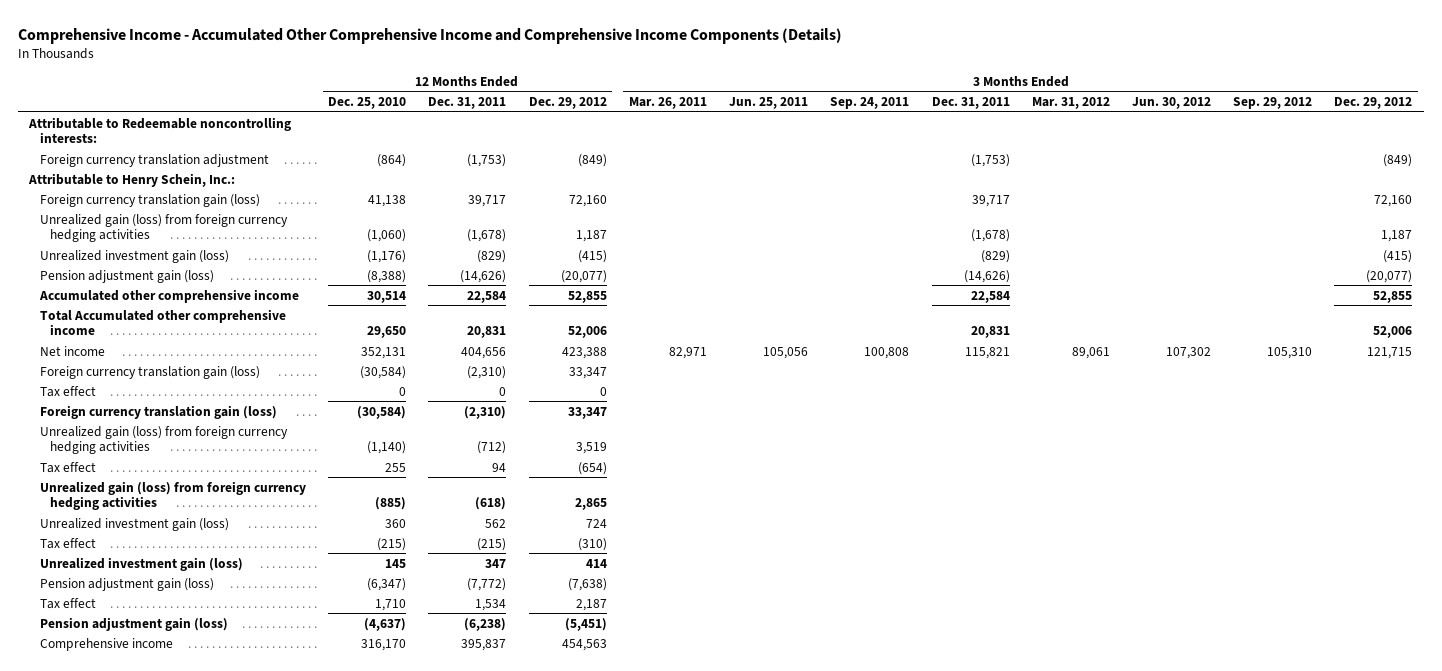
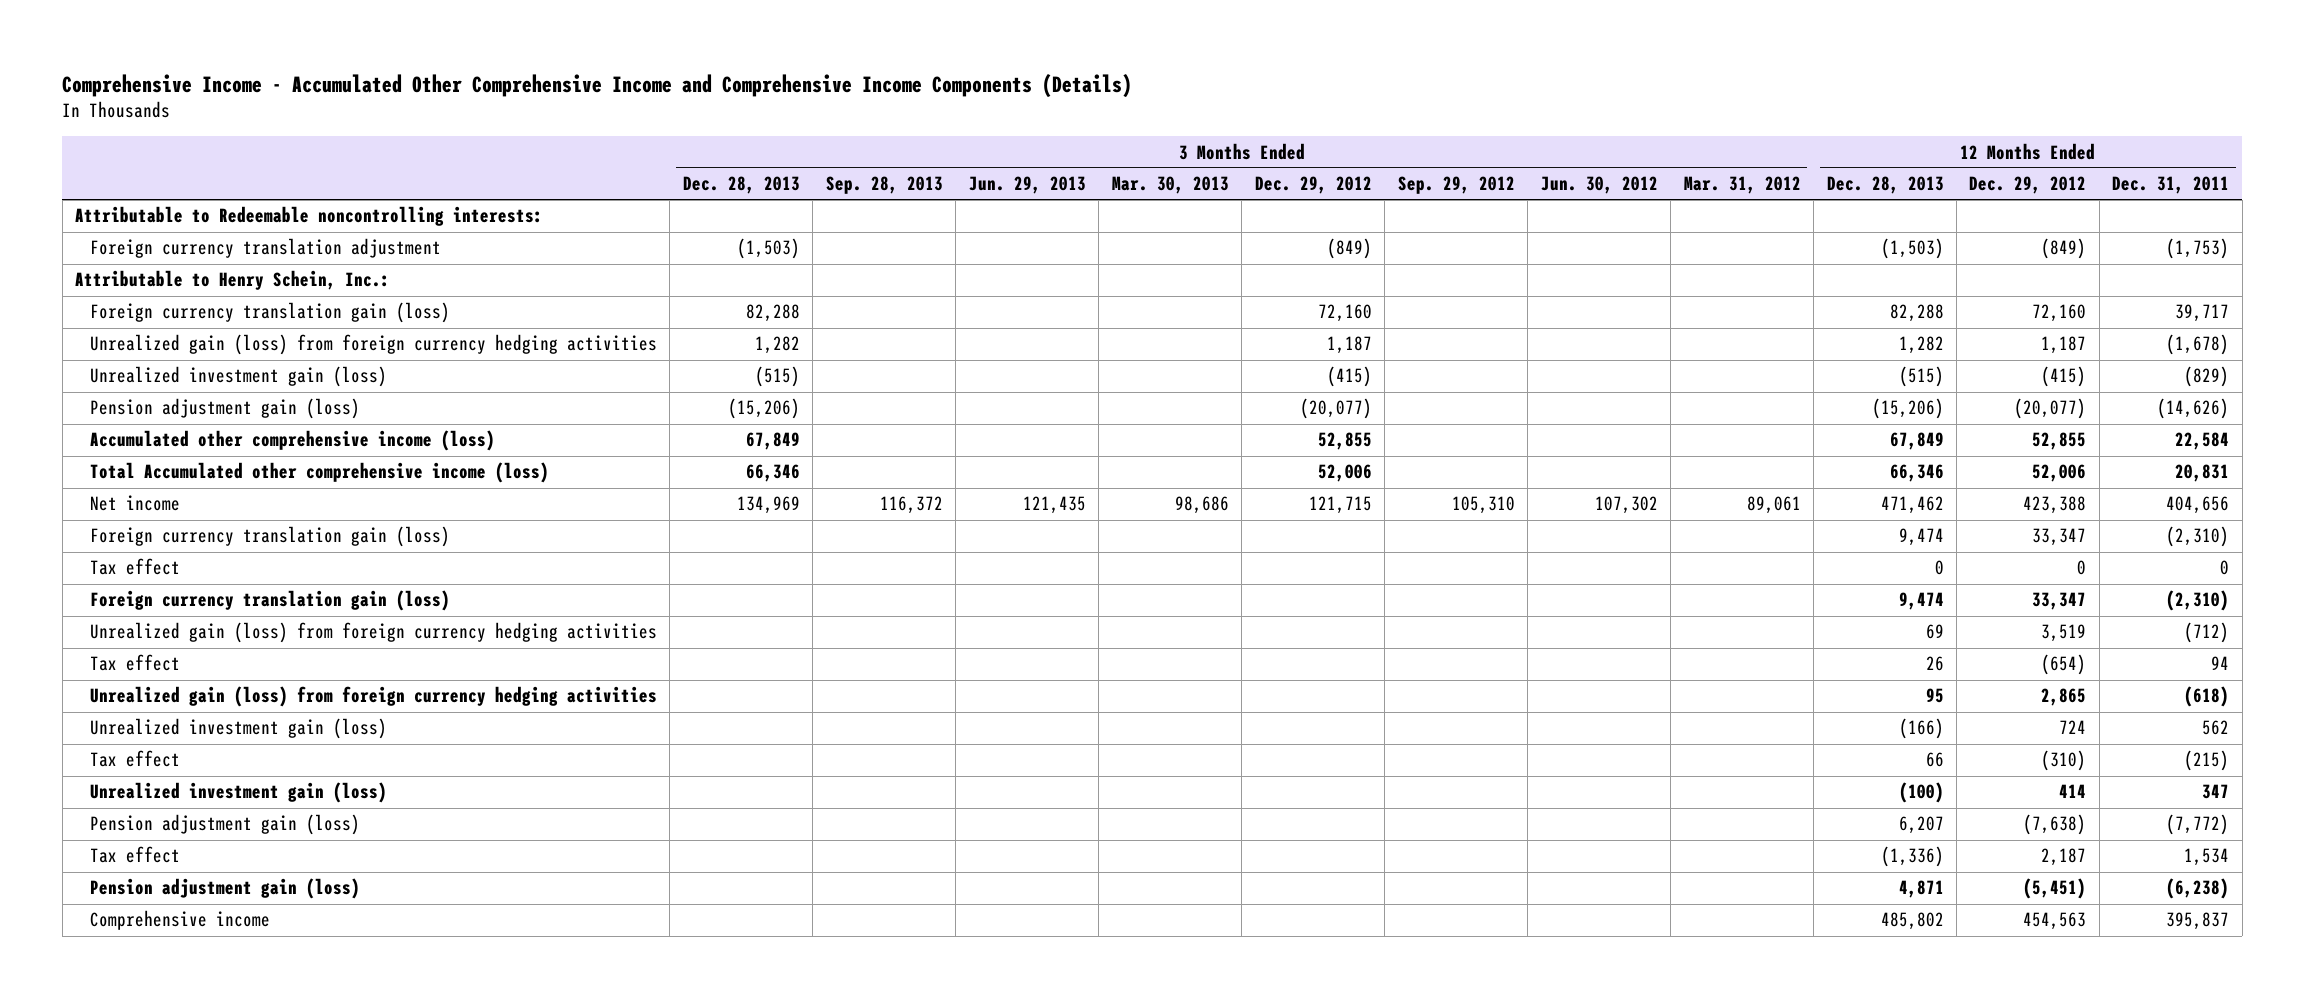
- | 12 Months Ended Dec. 25, 2010 | 12 Months Ended Dec. 31, 2011 | 12 Months Ended Dec. 29, 2012 | 3 Months Ended Mar. 26, 2011 | 3 Months Ended Jun. 25, 2011 | 3 Months Ended Sep. 24, 2011 | 3 Months Ended Dec. 31, 2011 | 3 Months Ended Mar. 31, 2012 | 3 Months Ended Jun. 30, 2012 | 3 Months Ended Sep. 29, 2012 | 3 Months Ended Dec. 29, 2012
+ | 3 Months Ended Dec. 28, 2013 | 3 Months Ended Sep. 28, 2013 | 3 Months Ended Jun. 29, 2013 | 3 Months Ended Mar. 30, 2013 | 3 Months Ended Dec. 29, 2012 | 3 Months Ended Sep. 29, 2012 | 3 Months Ended Jun. 30, 2012 | 3 Months Ended Mar. 31, 2012 | 12 Months Ended Dec. 28, 2013 | 12 Months Ended Dec. 29, 2012 | 12 Months Ended Dec. 31, 2011
- Accumulated other comprehensive income | 30,514 | 22,584 | 52,855 | | | | 22,584 | | | | 52,855
- Total Accumulated other comprehensive income | 29,650 | 20,831 | 52,006 | | | | 20,831 | | | | 52,006
+ Accumulated other comprehensive income (loss) | 67,849 | | | | 52,855 | | | | 67,849 | 52,855 | 22,584
+ Total Accumulated other comprehensive income (loss) | 66,346 | | | | 52,006 | | | | 66,346 | 52,006 | 20,831

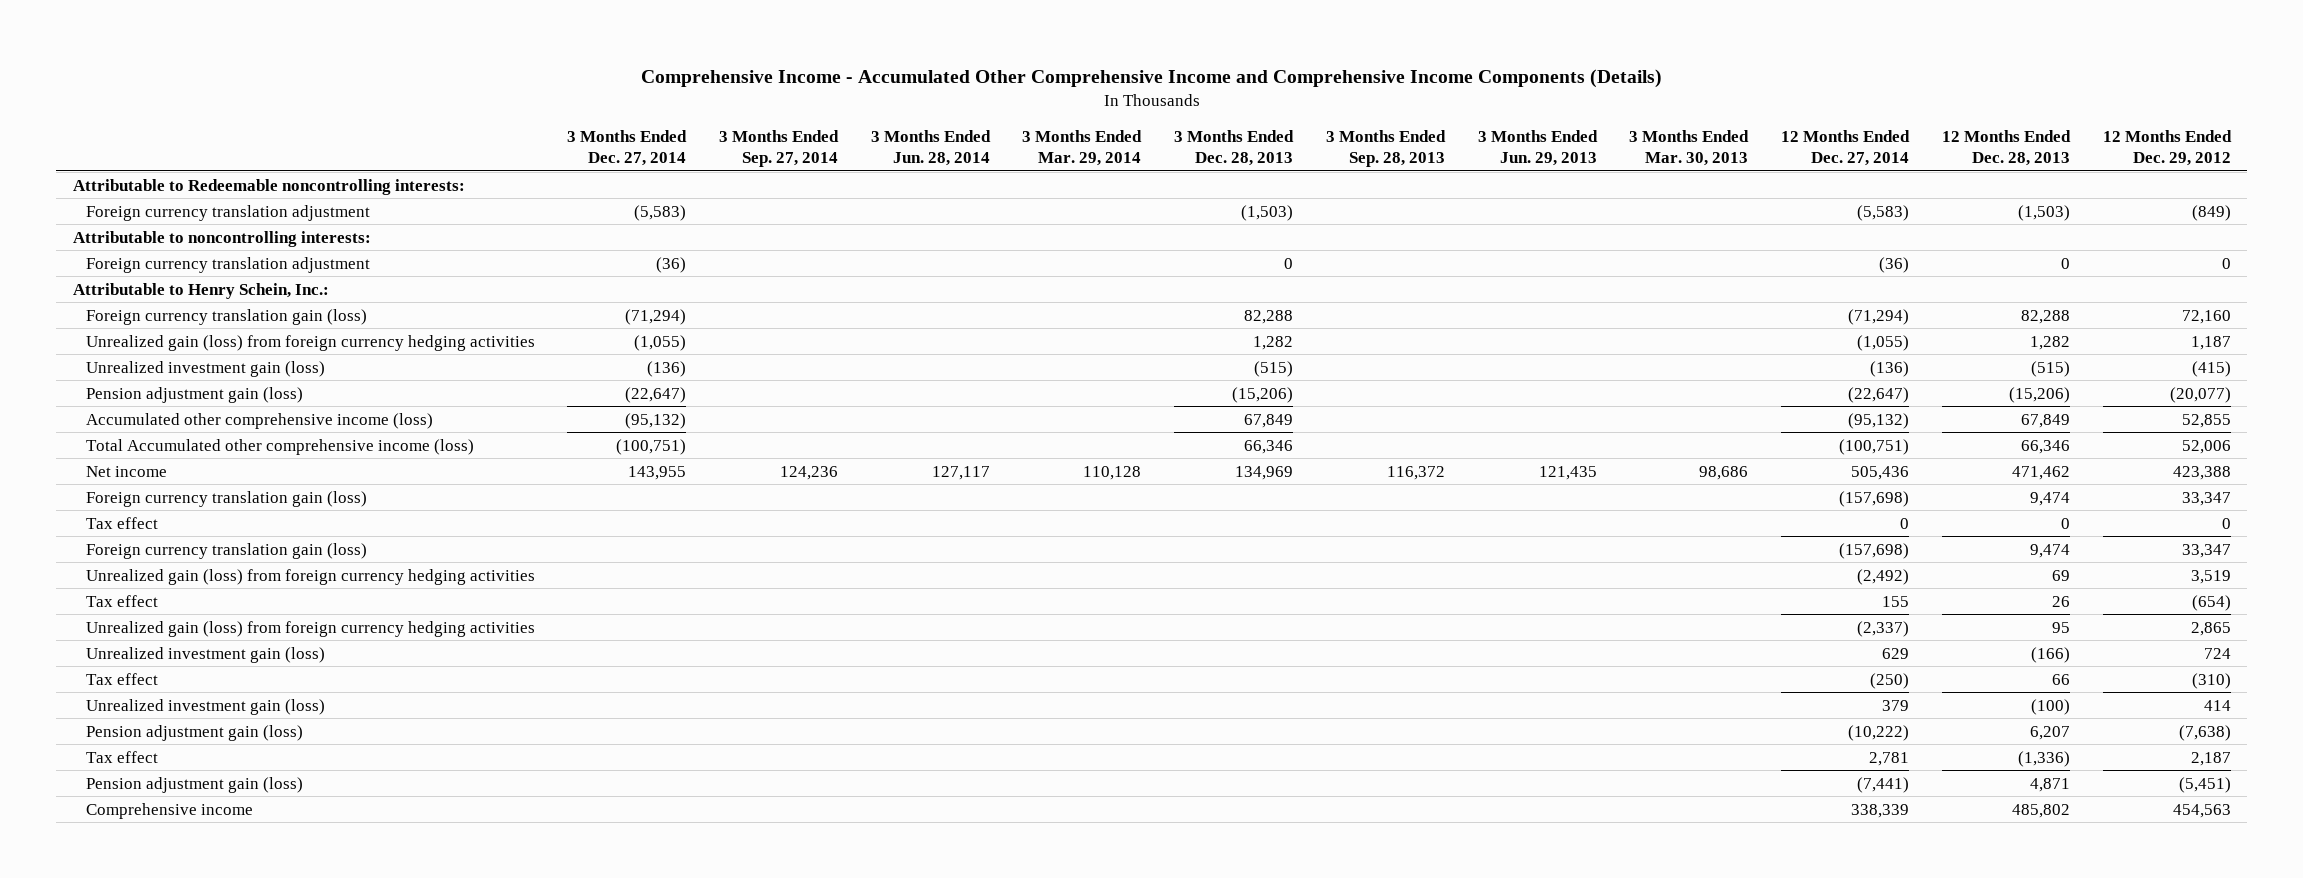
- | 3 Months Ended Dec. 28, 2013 | 3 Months Ended Sep. 28, 2013 | 3 Months Ended Jun. 29, 2013 | 3 Months Ended Mar. 30, 2013 | 3 Months Ended Dec. 29, 2012 | 3 Months Ended Sep. 29, 2012 | 3 Months Ended Jun. 30, 2012 | 3 Months Ended Mar. 31, 2012 | 12 Months Ended Dec. 28, 2013 | 12 Months Ended Dec. 29, 2012 | 12 Months Ended Dec. 31, 2011
+ | 3 Months Ended Dec. 27, 2014 | 3 Months Ended Sep. 27, 2014 | 3 Months Ended Jun. 28, 2014 | 3 Months Ended Mar. 29, 2014 | 3 Months Ended Dec. 28, 2013 | 3 Months Ended Sep. 28, 2013 | 3 Months Ended Jun. 29, 2013 | 3 Months Ended Mar. 30, 2013 | 12 Months Ended Dec. 27, 2014 | 12 Months Ended Dec. 28, 2013 | 12 Months Ended Dec. 29, 2012
+ Attributable to noncontrolling interests:
+ Foreign currency translation adjustment | (36) | | | | 0 | | | | (36) | 0 | 0

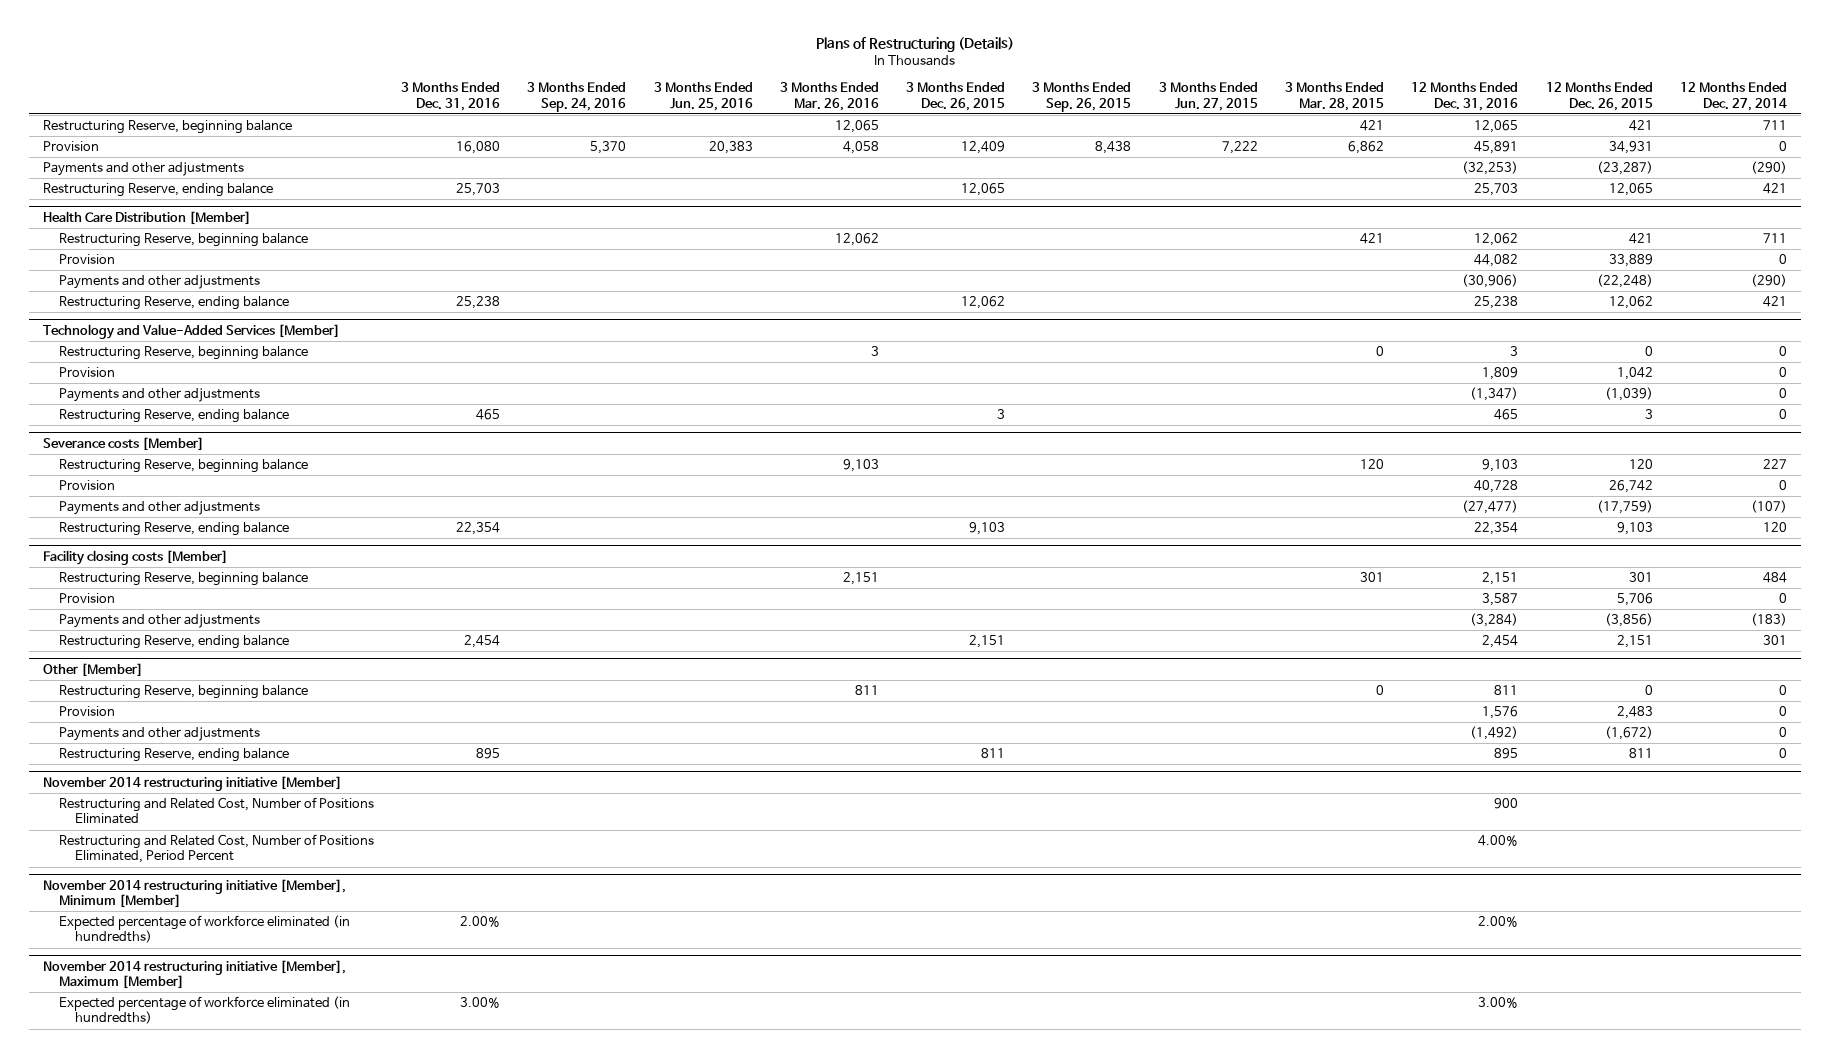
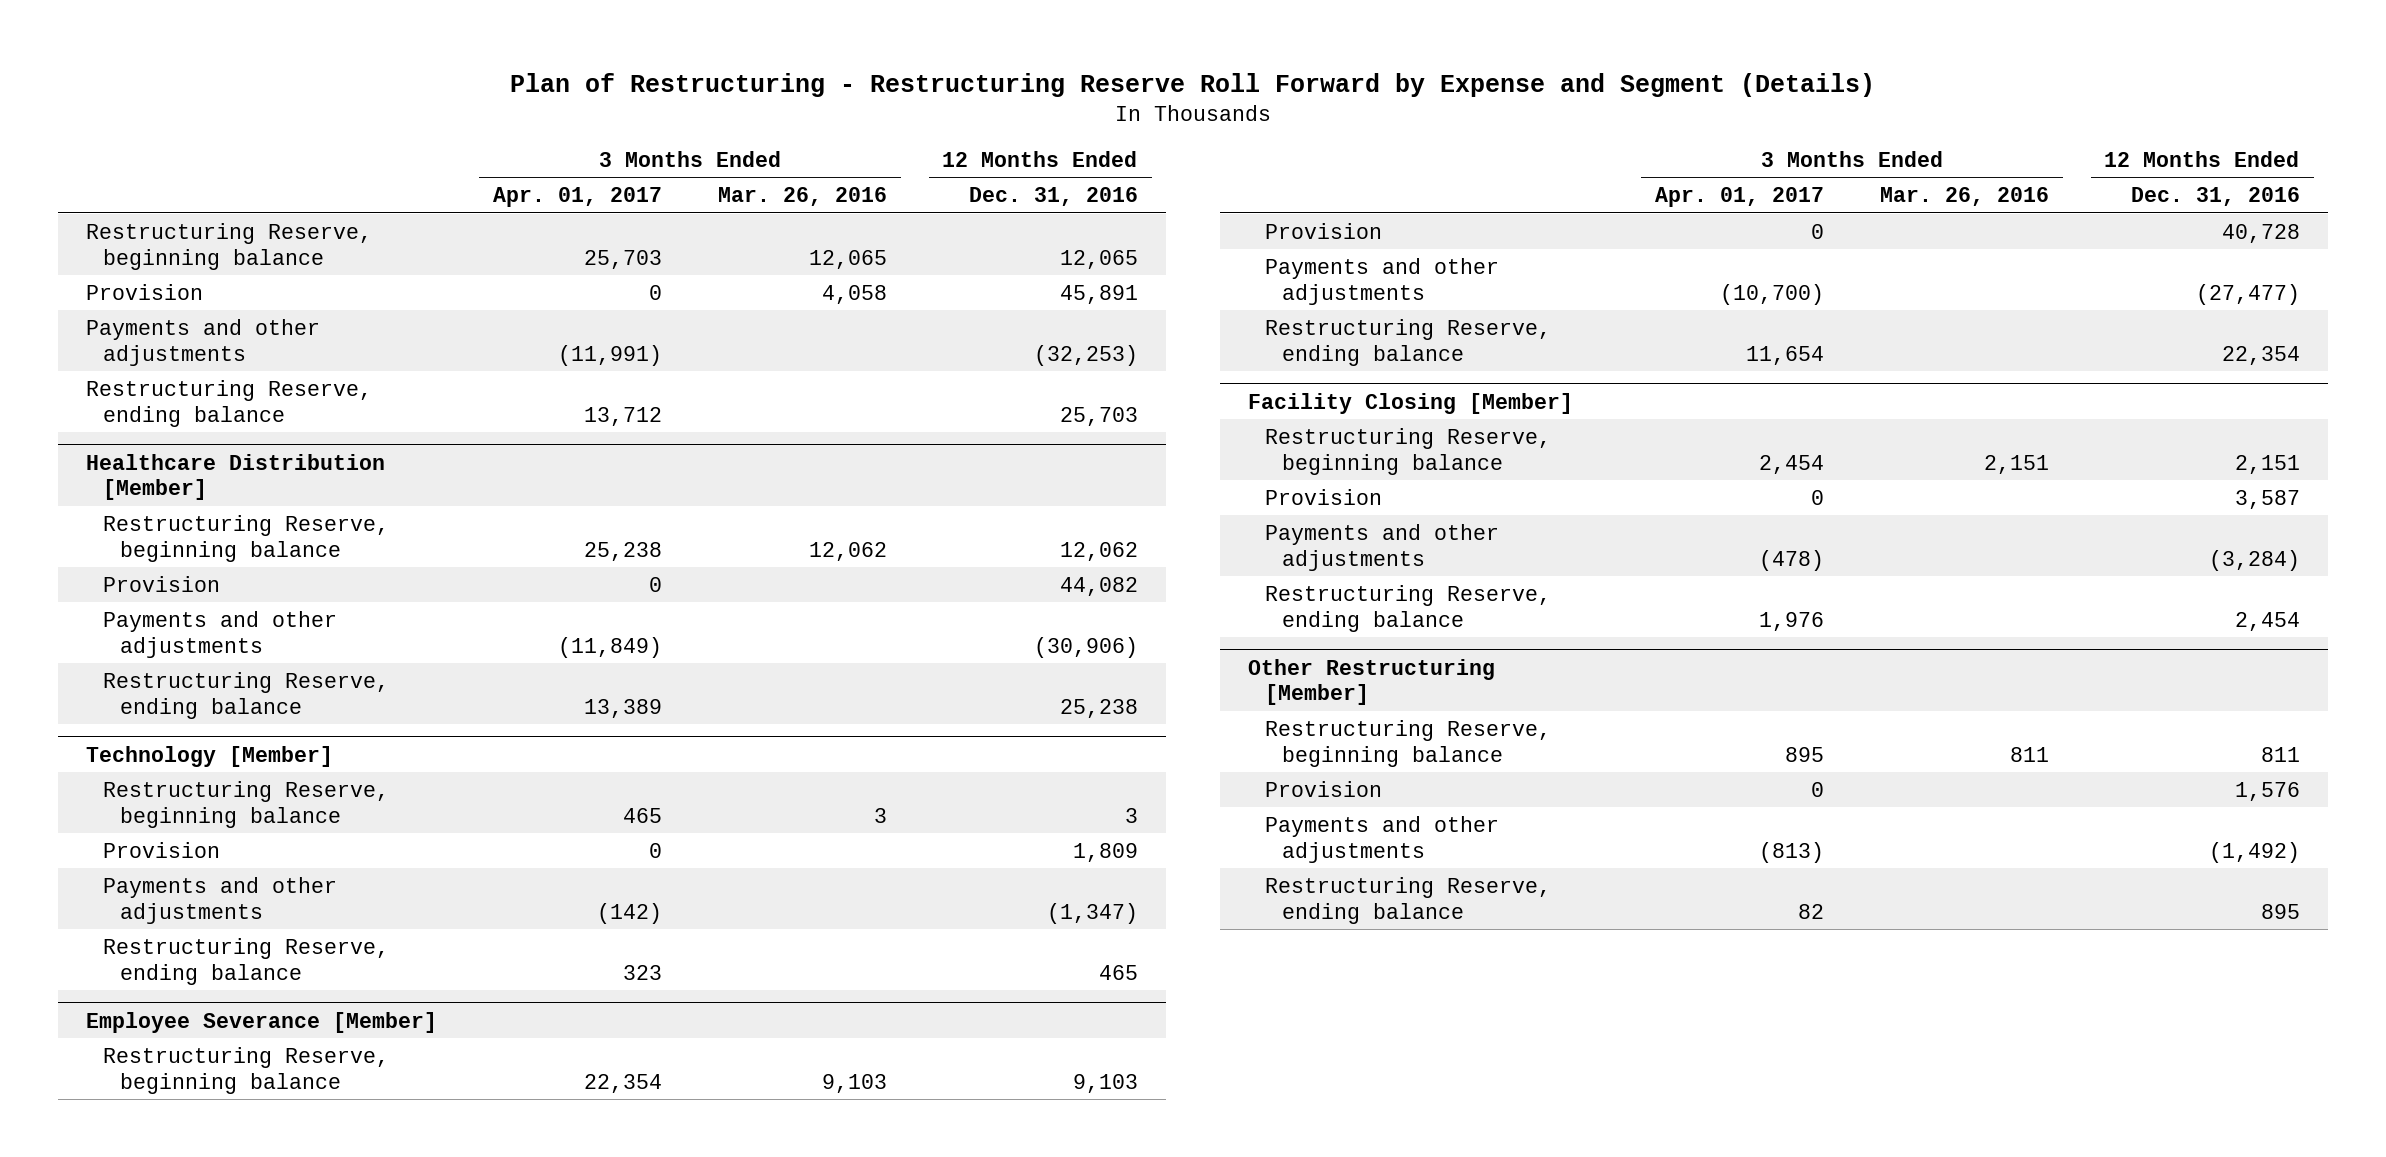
- Plans of Restructuring (Details)
+ Plan of Restructuring - Restructuring Reserve Roll Forward by Expense and Segment (Details)
- | 3 Months Ended Dec. 31, 2016 | 3 Months Ended Sep. 24, 2016 | 3 Months Ended Jun. 25, 2016 | 3 Months Ended Mar. 26, 2016 | 3 Months Ended Dec. 26, 2015 | 3 Months Ended Sep. 26, 2015 | 3 Months Ended Jun. 27, 2015 | 3 Months Ended Mar. 28, 2015 | 12 Months Ended Dec. 31, 2016 | 12 Months Ended Dec. 26, 2015 | 12 Months Ended Dec. 27, 2014
+ | 3 Months Ended Apr. 01, 2017 | 3 Months Ended Mar. 26, 2016 | 12 Months Ended Dec. 31, 2016
- Health Care Distribution [Member]
+ Healthcare Distribution [Member]
- Technology and Value-Added Services [Member]
+ Technology [Member]
- Severance costs [Member]
+ Employee Severance [Member]
- Facility closing costs [Member]
+ Facility Closing [Member]
- Other [Member]
+ Other Restructuring [Member]
- November 2014 restructuring initiative [Member]
- Restructuring and Related Cost, Number of Positions Eliminated | | | | | | | | | 900 | |
- Restructuring and Related Cost, Number of Positions Eliminated, Period Percent | | | | | | | | | 4.00% | |
- November 2014 restructuring initiative [Member], Minimum [Member]
- Expected percentage of workforce eliminated (in hundredths) | 2.00% | | | | | | | | 2.00% | |
- November 2014 restructuring initiative [Member], Maximum [Member]
- Expected percentage of workforce eliminated (in hundredths) | 3.00% | | | | | | | | 3.00% | |

